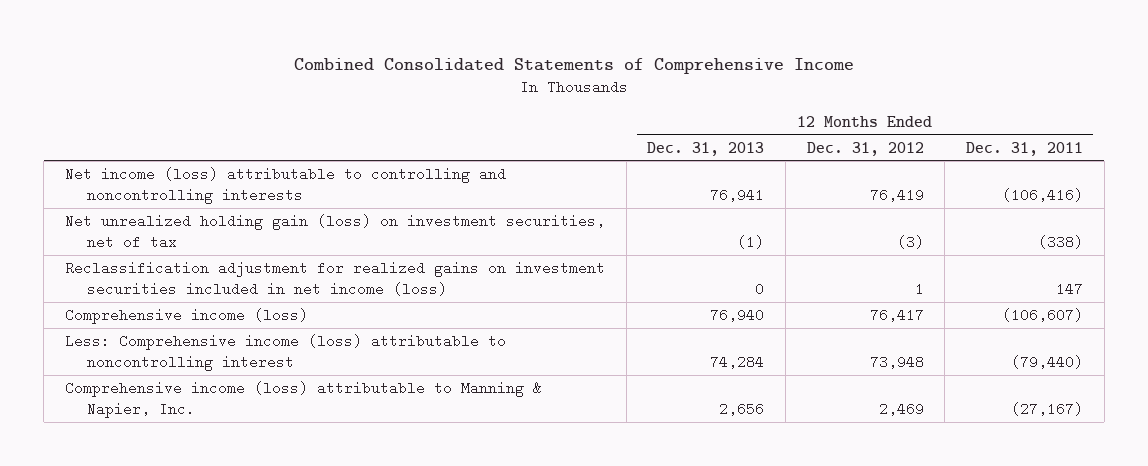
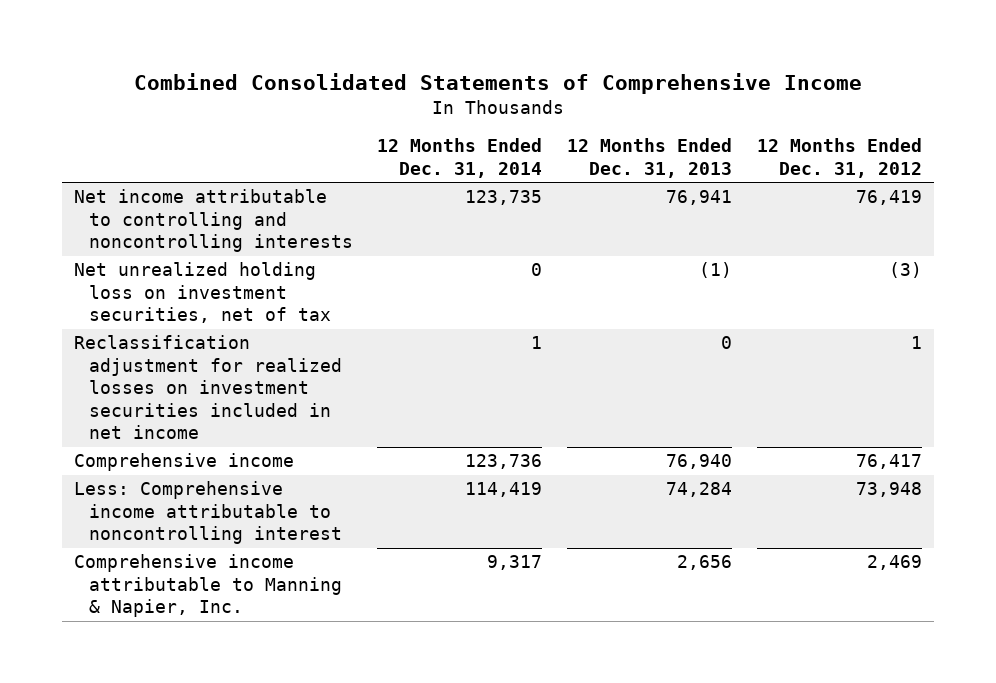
- | 12 Months Ended Dec. 31, 2013 | 12 Months Ended Dec. 31, 2012 | 12 Months Ended Dec. 31, 2011
+ | 12 Months Ended Dec. 31, 2014 | 12 Months Ended Dec. 31, 2013 | 12 Months Ended Dec. 31, 2012
- Net income (loss) attributable to controlling and noncontrolling interests | 76,941 | 76,419 | (106,416)
- Net unrealized holding gain (loss) on investment securities, net of tax | (1) | (3) | (338)
- Reclassification adjustment for realized gains on investment securities included in net income (loss) | 0 | 1 | 147
- Comprehensive income (loss) | 76,940 | 76,417 | (106,607)
- Less: Comprehensive income (loss) attributable to noncontrolling interest | 74,284 | 73,948 | (79,440)
- Comprehensive income (loss) attributable to Manning & Napier, Inc. | 2,656 | 2,469 | (27,167)
+ Net income attributable to controlling and noncontrolling interests | 123,735 | 76,941 | 76,419
+ Net unrealized holding loss on investment securities, net of tax | 0 | (1) | (3)
+ Reclassification adjustment for realized losses on investment securities included in net income | 1 | 0 | 1
+ Comprehensive income | 123,736 | 76,940 | 76,417
+ Less: Comprehensive income attributable to noncontrolling interest | 114,419 | 74,284 | 73,948
+ Comprehensive income attributable to Manning & Napier, Inc. | 9,317 | 2,656 | 2,469

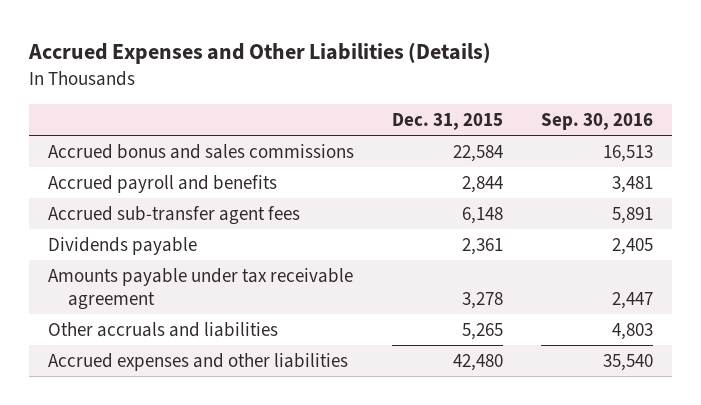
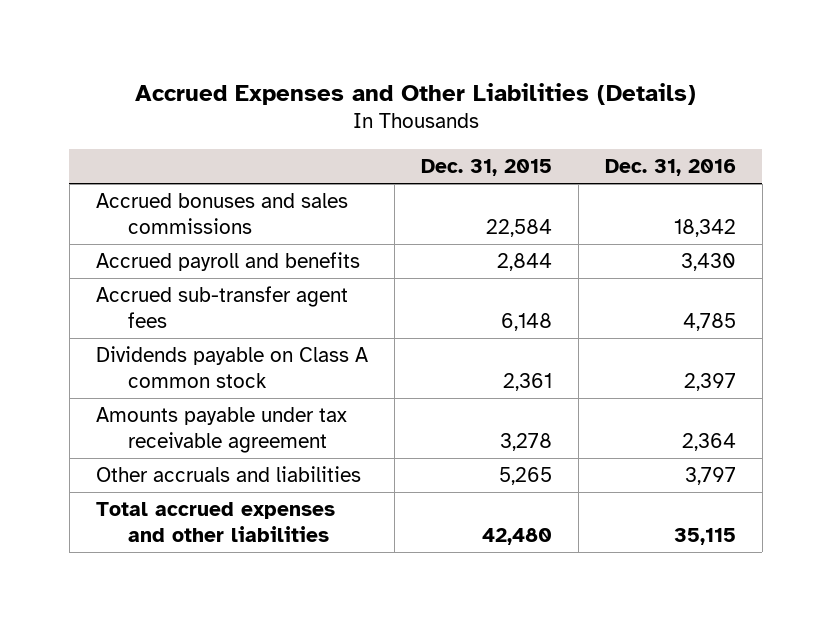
- | Dec. 31, 2015 | Sep. 30, 2016
+ | Dec. 31, 2015 | Dec. 31, 2016
- Accrued bonus and sales commissions | 22,584 | 16,513
+ Accrued bonuses and sales commissions | 22,584 | 18,342
- Dividends payable | 2,361 | 2,405
+ Dividends payable on Class A common stock | 2,361 | 2,397
- Accrued expenses and other liabilities | 42,480 | 35,540
+ Total accrued expenses and other liabilities | 42,480 | 35,115

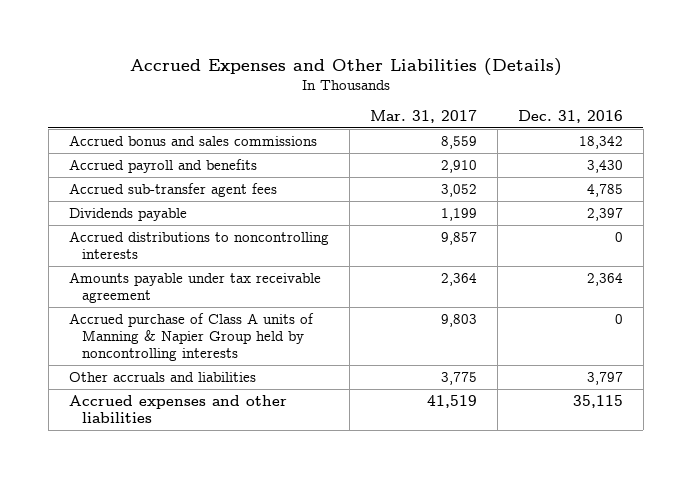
- | Dec. 31, 2015 | Dec. 31, 2016
+ | Mar. 31, 2017 | Dec. 31, 2016
- Accrued bonuses and sales commissions | 22,584 | 18,342
+ Accrued bonus and sales commissions | 8,559 | 18,342
- Dividends payable on Class A common stock | 2,361 | 2,397
+ Dividends payable | 1,199 | 2,397
+ Accrued distributions to noncontrolling interests | 9,857 | 0
+ Accrued purchase of Class A units of Manning & Napier Group held by noncontrolling interests | 9,803 | 0
- Total accrued expenses and other liabilities | 42,480 | 35,115
+ Accrued expenses and other liabilities | 41,519 | 35,115

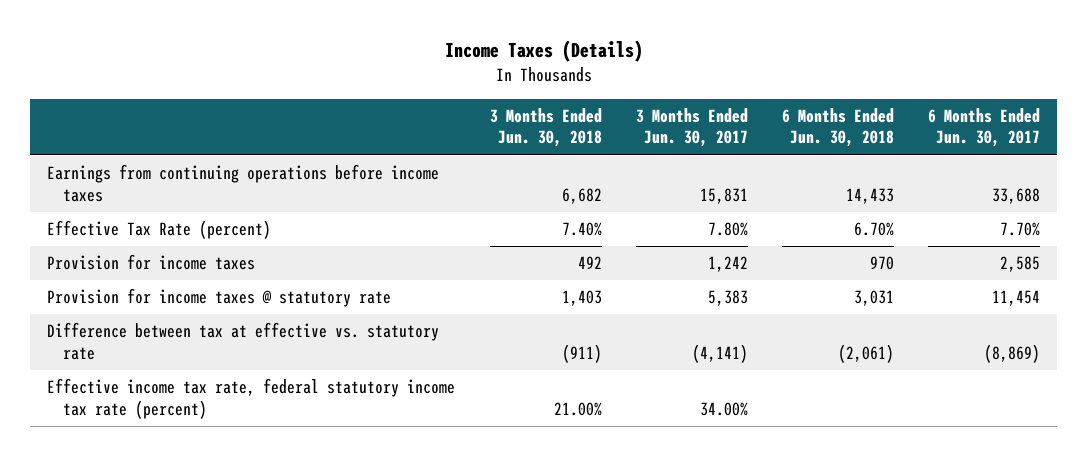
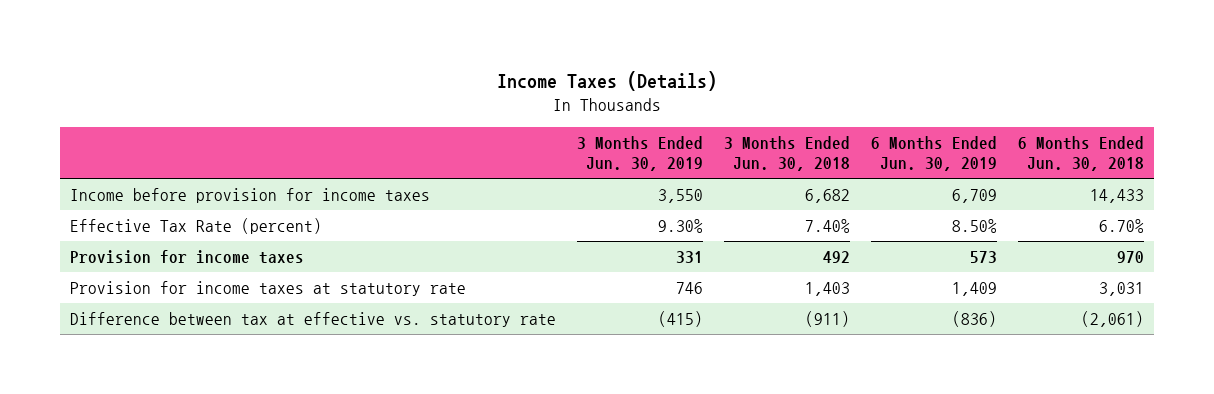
- | 3 Months Ended Jun. 30, 2018 | 3 Months Ended Jun. 30, 2017 | 6 Months Ended Jun. 30, 2018 | 6 Months Ended Jun. 30, 2017
+ | 3 Months Ended Jun. 30, 2019 | 3 Months Ended Jun. 30, 2018 | 6 Months Ended Jun. 30, 2019 | 6 Months Ended Jun. 30, 2018
- Earnings from continuing operations before income taxes | 6,682 | 15,831 | 14,433 | 33,688
+ Income before provision for income taxes | 3,550 | 6,682 | 6,709 | 14,433
- Provision for income taxes @ statutory rate | 1,403 | 5,383 | 3,031 | 11,454
+ Provision for income taxes at statutory rate | 746 | 1,403 | 1,409 | 3,031
- Effective income tax rate, federal statutory income tax rate (percent) | 21.00% | 34.00% | |

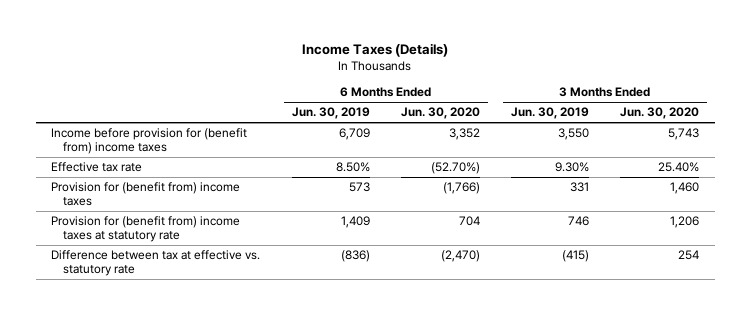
- | 3 Months Ended Jun. 30, 2019 | 3 Months Ended Jun. 30, 2018 | 6 Months Ended Jun. 30, 2019 | 6 Months Ended Jun. 30, 2018
+ | 6 Months Ended Jun. 30, 2019 | 6 Months Ended Jun. 30, 2020 | 3 Months Ended Jun. 30, 2019 | 3 Months Ended Jun. 30, 2020
- Income before provision for income taxes | 3,550 | 6,682 | 6,709 | 14,433
- Effective Tax Rate (percent) | 9.30% | 7.40% | 8.50% | 6.70%
- Provision for income taxes | 331 | 492 | 573 | 970
- Provision for income taxes at statutory rate | 746 | 1,403 | 1,409 | 3,031
+ Income before provision for (benefit from) income taxes | 6,709 | 3,352 | 3,550 | 5,743
+ Effective tax rate | 8.50% | (52.70%) | 9.30% | 25.40%
+ Provision for (benefit from) income taxes | 573 | (1,766) | 331 | 1,460
+ Provision for (benefit from) income taxes at statutory rate | 1,409 | 704 | 746 | 1,206

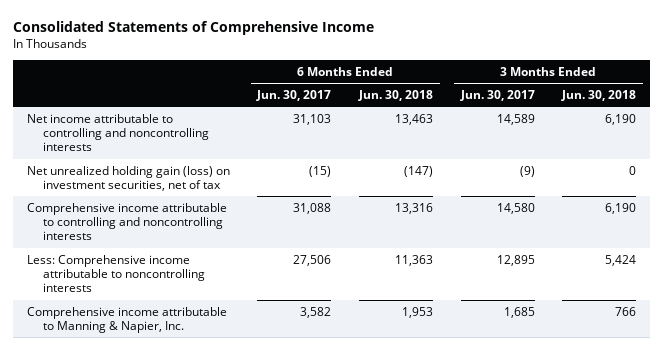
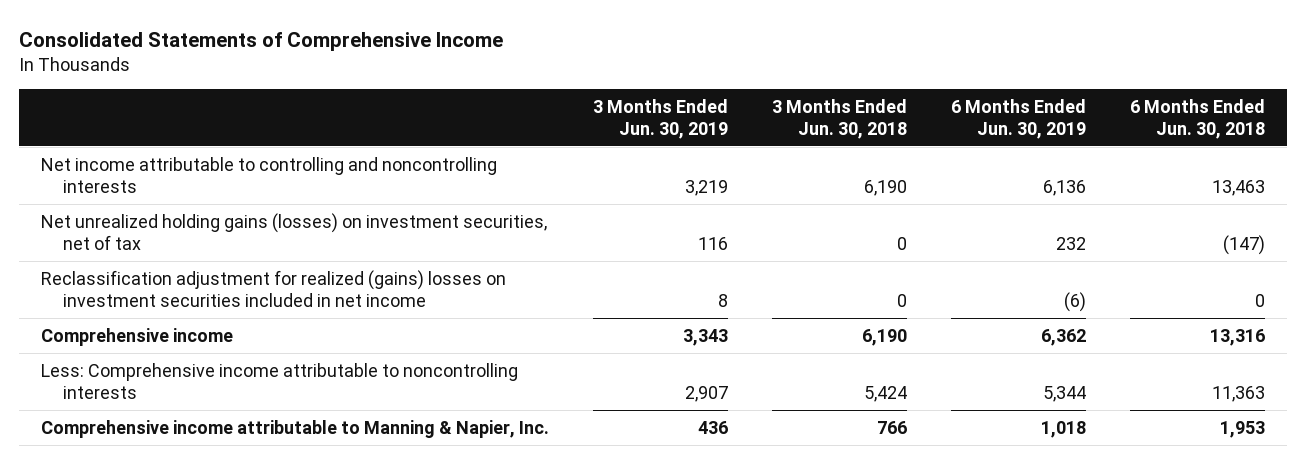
- | 6 Months Ended Jun. 30, 2017 | 6 Months Ended Jun. 30, 2018 | 3 Months Ended Jun. 30, 2017 | 3 Months Ended Jun. 30, 2018
+ | 3 Months Ended Jun. 30, 2019 | 3 Months Ended Jun. 30, 2018 | 6 Months Ended Jun. 30, 2019 | 6 Months Ended Jun. 30, 2018
- Net unrealized holding gain (loss) on investment securities, net of tax | (15) | (147) | (9) | 0
- Comprehensive income attributable to controlling and noncontrolling interests | 31,088 | 13,316 | 14,580 | 6,190
+ Net unrealized holding gains (losses) on investment securities, net of tax | 116 | 0 | 232 | (147)
+ Reclassification adjustment for realized (gains) losses on investment securities included in net income | 8 | 0 | (6) | 0
+ Comprehensive income | 3,343 | 6,190 | 6,362 | 13,316

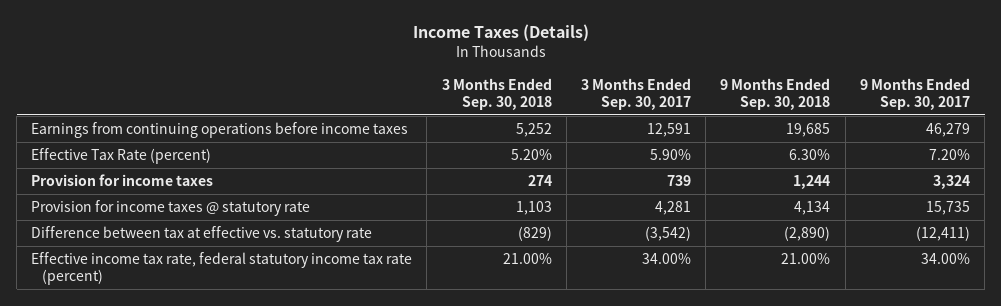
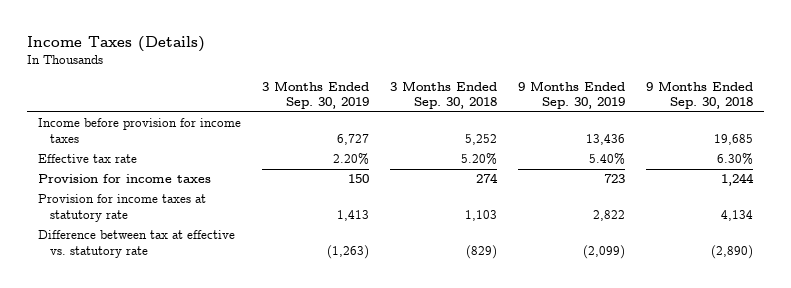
- | 3 Months Ended Sep. 30, 2018 | 3 Months Ended Sep. 30, 2017 | 9 Months Ended Sep. 30, 2018 | 9 Months Ended Sep. 30, 2017
+ | 3 Months Ended Sep. 30, 2019 | 3 Months Ended Sep. 30, 2018 | 9 Months Ended Sep. 30, 2019 | 9 Months Ended Sep. 30, 2018
- Earnings from continuing operations before income taxes | 5,252 | 12,591 | 19,685 | 46,279
- Effective Tax Rate (percent) | 5.20% | 5.90% | 6.30% | 7.20%
+ Income before provision for income taxes | 6,727 | 5,252 | 13,436 | 19,685
+ Effective tax rate | 2.20% | 5.20% | 5.40% | 6.30%
- Provision for income taxes @ statutory rate | 1,103 | 4,281 | 4,134 | 15,735
+ Provision for income taxes at statutory rate | 1,413 | 1,103 | 2,822 | 4,134
- Effective income tax rate, federal statutory income tax rate (percent) | 21.00% | 34.00% | 21.00% | 34.00%

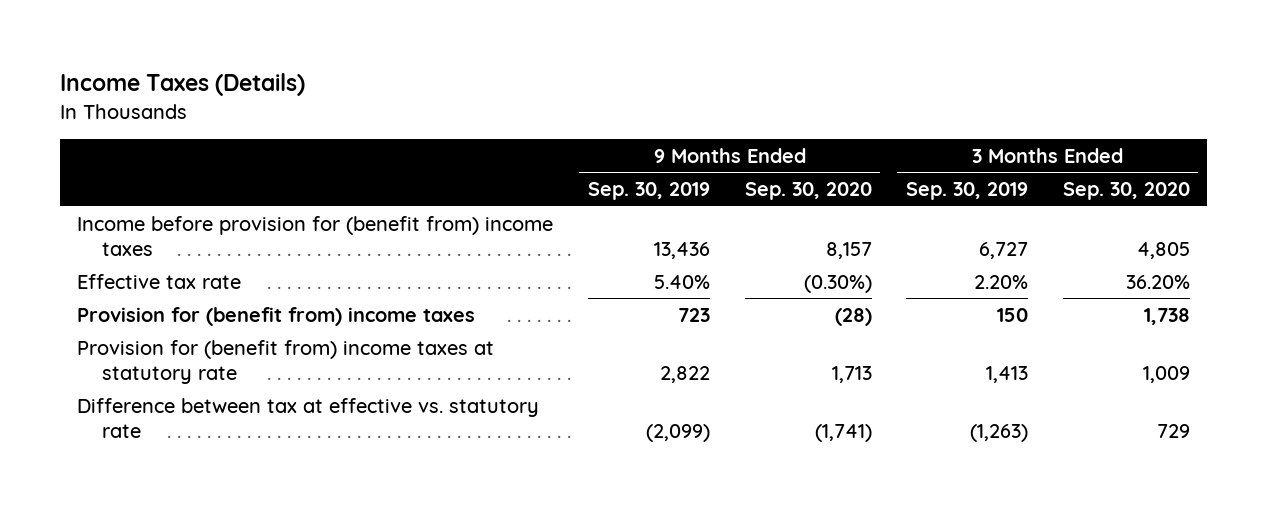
- | 3 Months Ended Sep. 30, 2019 | 3 Months Ended Sep. 30, 2018 | 9 Months Ended Sep. 30, 2019 | 9 Months Ended Sep. 30, 2018
+ | 9 Months Ended Sep. 30, 2019 | 9 Months Ended Sep. 30, 2020 | 3 Months Ended Sep. 30, 2019 | 3 Months Ended Sep. 30, 2020
- Income before provision for income taxes | 6,727 | 5,252 | 13,436 | 19,685
+ Income before provision for (benefit from) income taxes | 13,436 | 8,157 | 6,727 | 4,805
- Provision for income taxes | 150 | 274 | 723 | 1,244
- Provision for income taxes at statutory rate | 1,413 | 1,103 | 2,822 | 4,134
+ Provision for (benefit from) income taxes | 723 | (28) | 150 | 1,738
+ Provision for (benefit from) income taxes at statutory rate | 2,822 | 1,713 | 1,413 | 1,009

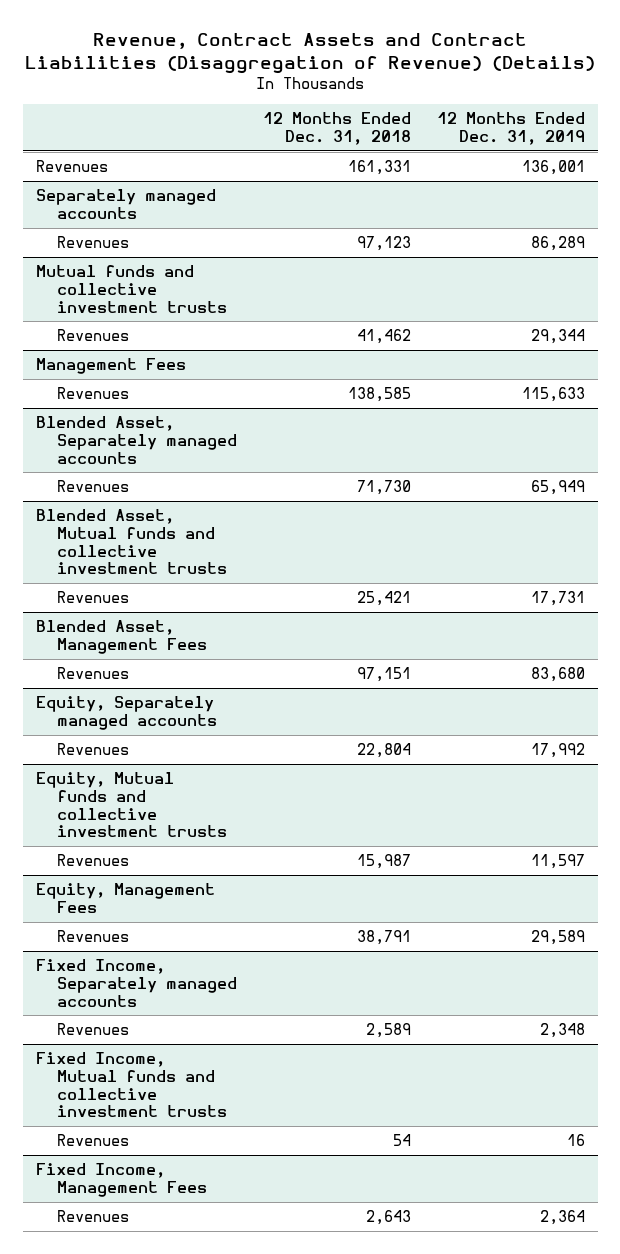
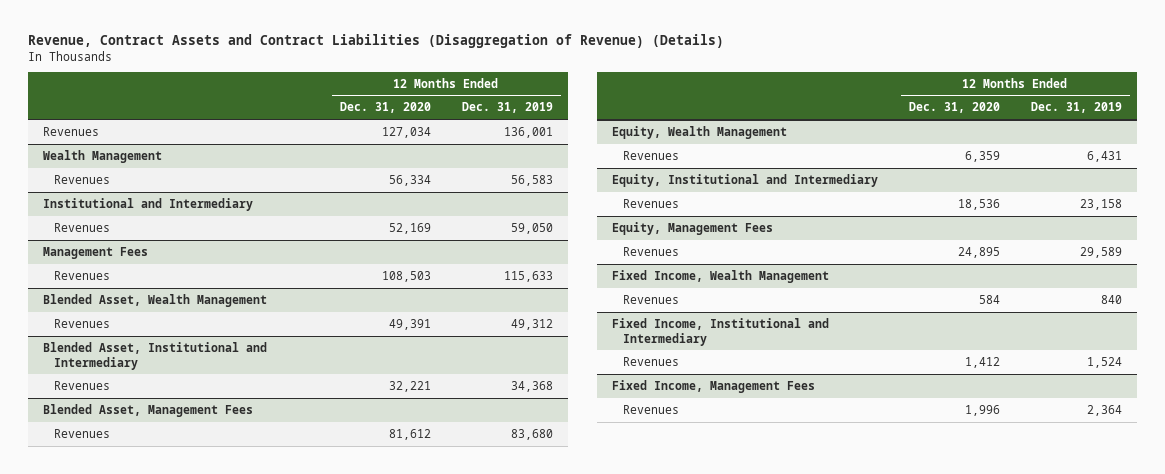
- | 12 Months Ended Dec. 31, 2018 | 12 Months Ended Dec. 31, 2019
+ | 12 Months Ended Dec. 31, 2020 | 12 Months Ended Dec. 31, 2019
- Separately managed accounts
- Revenues | 97,123 | 86,289
- Mutual funds and collective investment trusts
- Revenues | 41,462 | 29,344
+ Wealth Management
+ Revenues | 56,334 | 56,583
+ Institutional and Intermediary
+ Revenues | 52,169 | 59,050
- Blended Asset, Separately managed accounts
- Revenues | 71,730 | 65,949
- Blended Asset, Mutual funds and collective investment trusts
- Revenues | 25,421 | 17,731
+ Blended Asset, Wealth Management
+ Revenues | 49,391 | 49,312
+ Blended Asset, Institutional and Intermediary
+ Revenues | 32,221 | 34,368
- Equity, Separately managed accounts
- Revenues | 22,804 | 17,992
- Equity, Mutual funds and collective investment trusts
- Revenues | 15,987 | 11,597
+ Equity, Wealth Management
+ Revenues | 6,359 | 6,431
+ Equity, Institutional and Intermediary
+ Revenues | 18,536 | 23,158
- Fixed Income, Separately managed accounts
- Revenues | 2,589 | 2,348
- Fixed Income, Mutual funds and collective investment trusts
- Revenues | 54 | 16
+ Fixed Income, Wealth Management
+ Revenues | 584 | 840
+ Fixed Income, Institutional and Intermediary
+ Revenues | 1,412 | 1,524

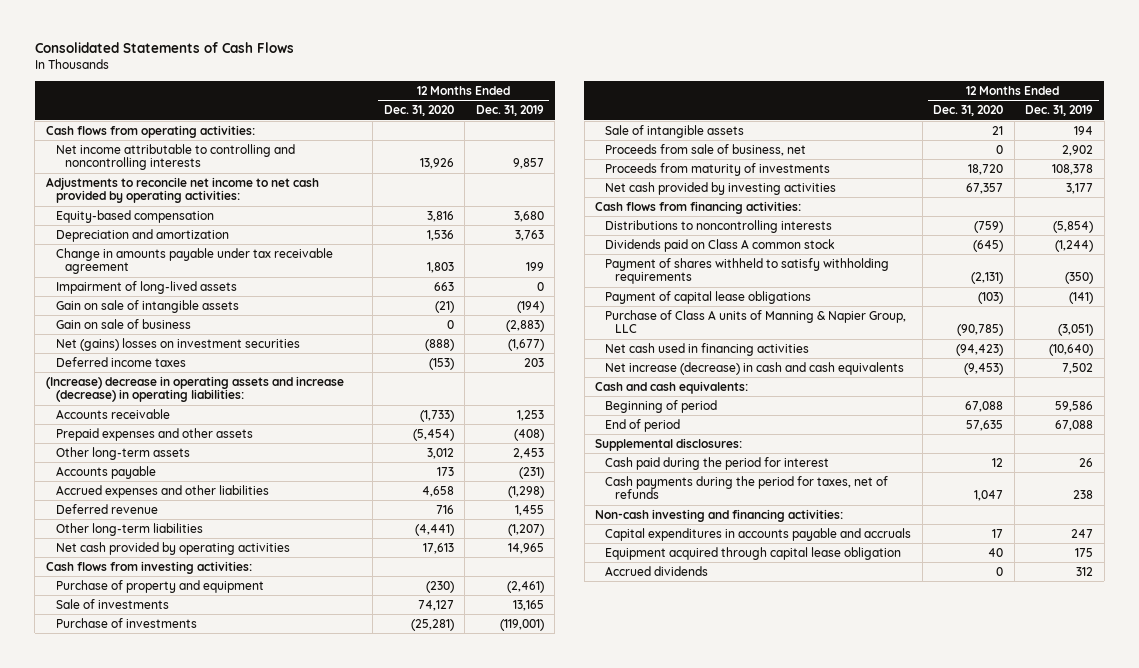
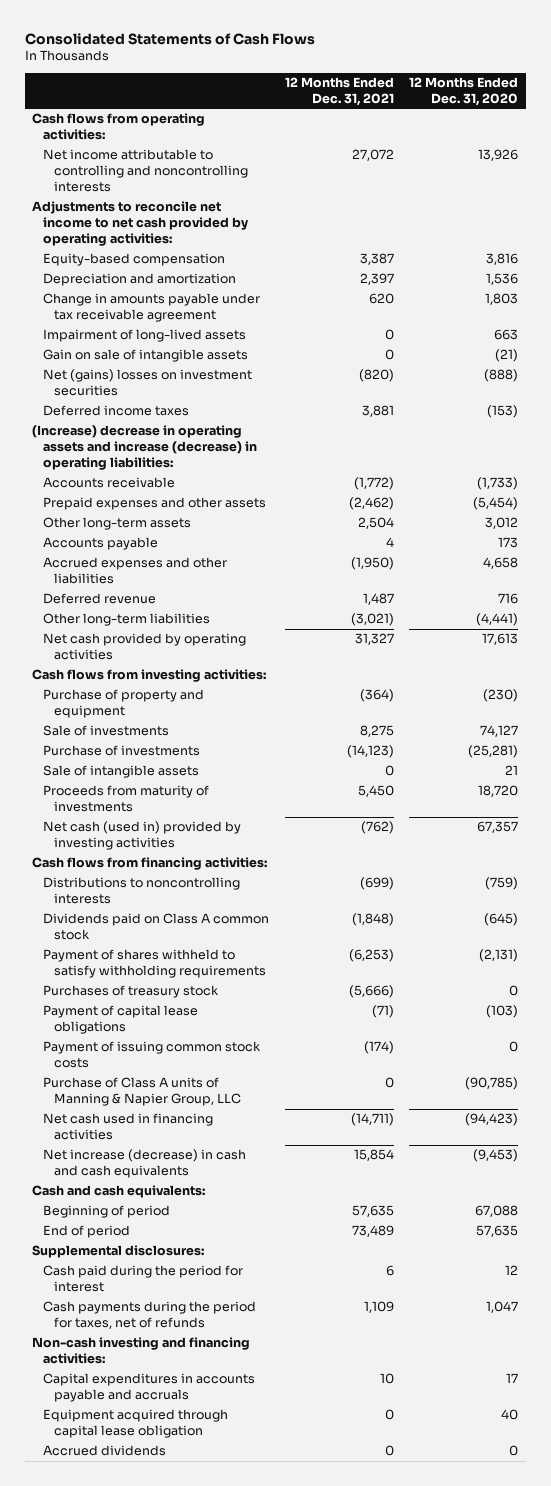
- | 12 Months Ended Dec. 31, 2020 | 12 Months Ended Dec. 31, 2019
+ | 12 Months Ended Dec. 31, 2021 | 12 Months Ended Dec. 31, 2020
- Gain on sale of business | 0 | (2,883)
- Proceeds from sale of business, net | 0 | 2,902
- Net cash provided by investing activities | 67,357 | 3,177
+ Net cash (used in) provided by investing activities | (762) | 67,357
+ Purchases of treasury stock | (5,666) | 0
+ Payment of issuing common stock costs | (174) | 0

